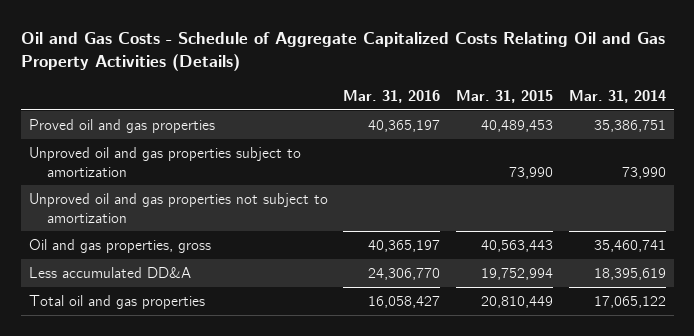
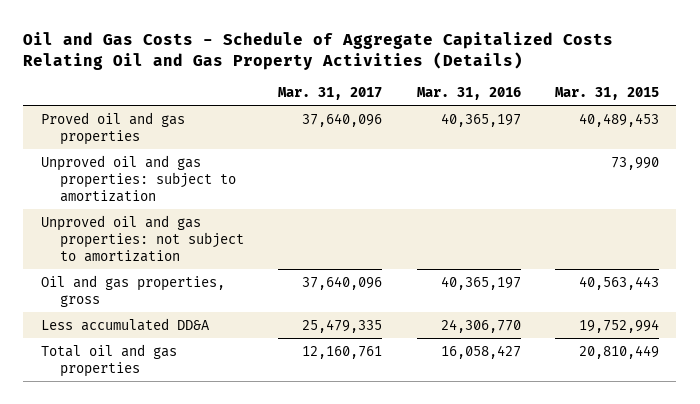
- | Mar. 31, 2016 | Mar. 31, 2015 | Mar. 31, 2014
+ | Mar. 31, 2017 | Mar. 31, 2016 | Mar. 31, 2015
- Unproved oil and gas properties subject to amortization | | 73,990 | 73,990
- Unproved oil and gas properties not subject to amortization
+ Unproved oil and gas properties: subject to amortization | | | 73,990
+ Unproved oil and gas properties: not subject to amortization

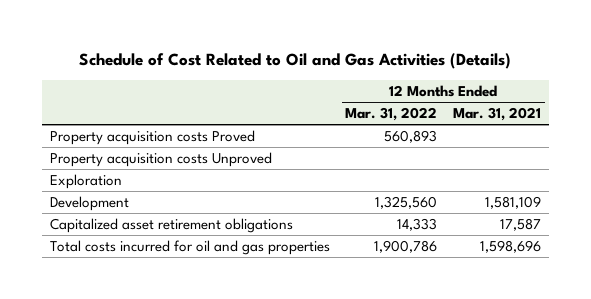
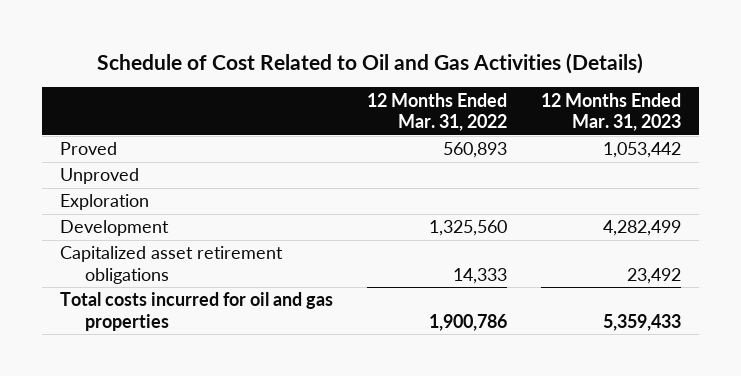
- | 12 Months Ended Mar. 31, 2022 | 12 Months Ended Mar. 31, 2021
+ | 12 Months Ended Mar. 31, 2022 | 12 Months Ended Mar. 31, 2023
- Property acquisition costs Proved | 560,893 |
- Property acquisition costs Unproved
+ Proved | 560,893 | 1,053,442
+ Unproved

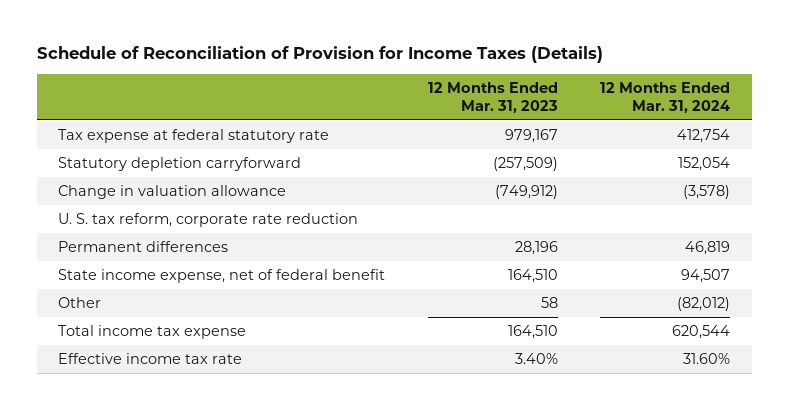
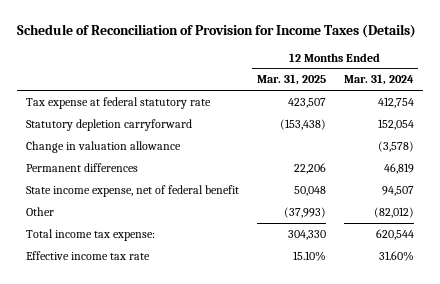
- | 12 Months Ended Mar. 31, 2023 | 12 Months Ended Mar. 31, 2024
+ | 12 Months Ended Mar. 31, 2025 | 12 Months Ended Mar. 31, 2024
- U. S. tax reform, corporate rate reduction
- Total income tax expense | 164,510 | 620,544
+ Total income tax expense: | 304,330 | 620,544

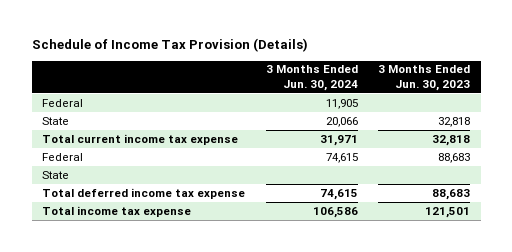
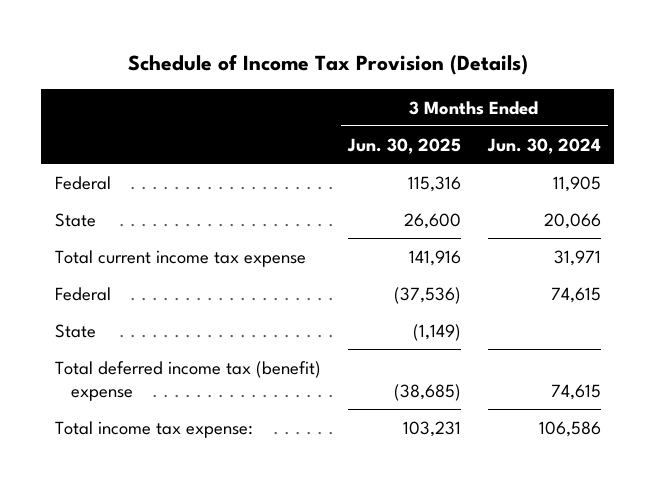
- | 3 Months Ended Jun. 30, 2024 | 3 Months Ended Jun. 30, 2023
+ | 3 Months Ended Jun. 30, 2025 | 3 Months Ended Jun. 30, 2024
- Total deferred income tax expense | 74,615 | 88,683
- Total income tax expense | 106,586 | 121,501
+ Total deferred income tax (benefit) expense | (38,685) | 74,615
+ Total income tax expense: | 103,231 | 106,586

